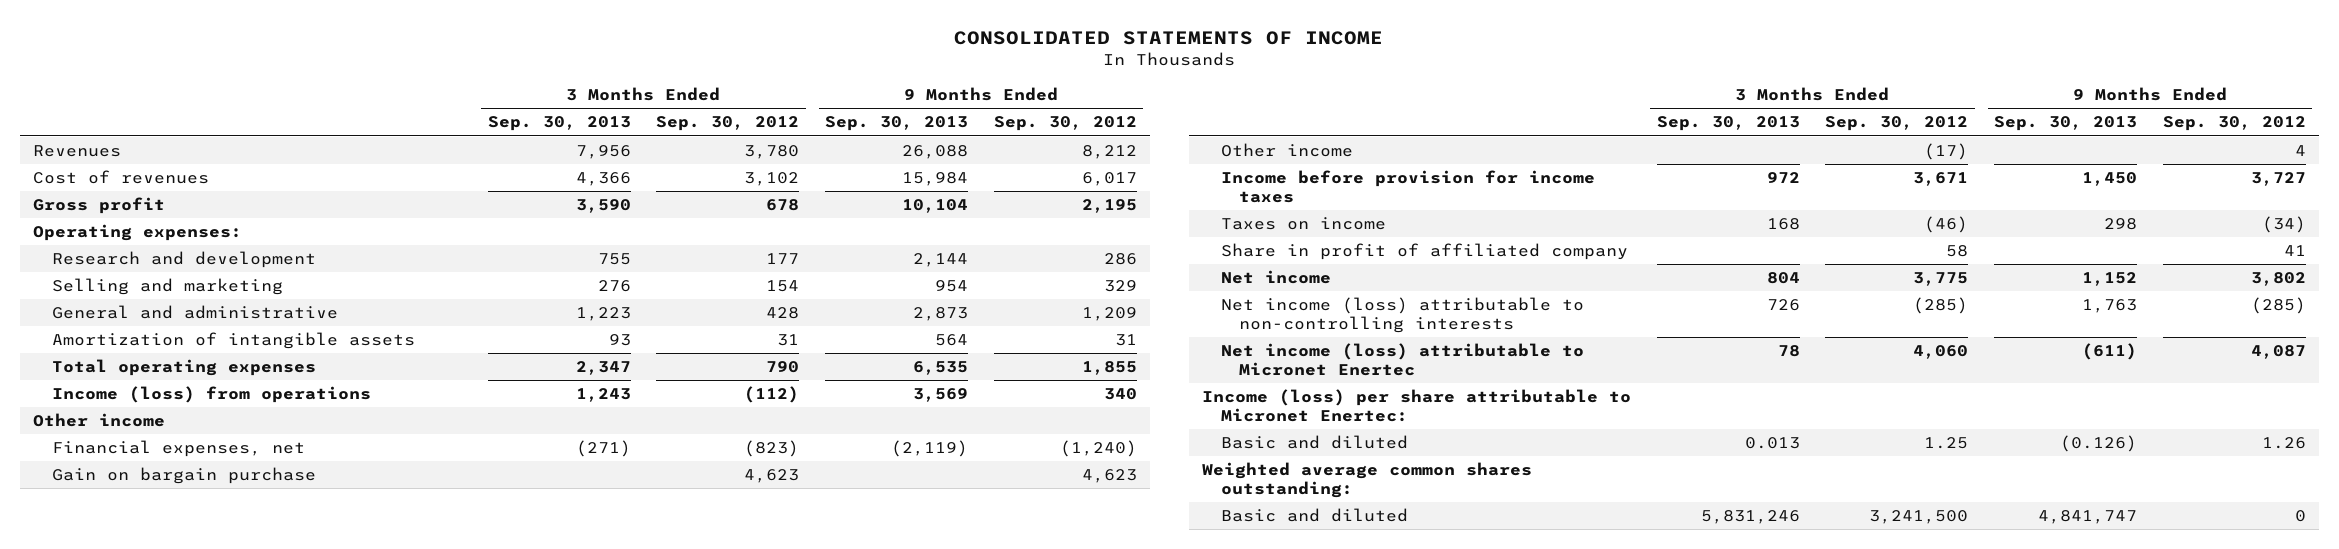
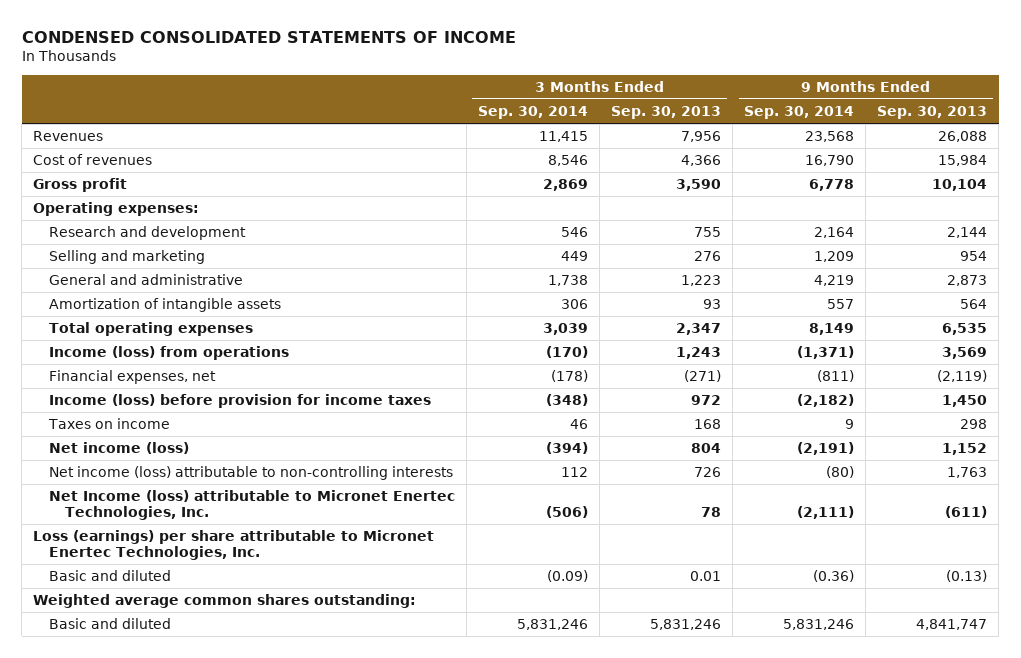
- CONSOLIDATED STATEMENTS OF INCOME
+ CONDENSED CONSOLIDATED STATEMENTS OF INCOME
- | 3 Months Ended Sep. 30, 2013 | 3 Months Ended Sep. 30, 2012 | 9 Months Ended Sep. 30, 2013 | 9 Months Ended Sep. 30, 2012
+ | 3 Months Ended Sep. 30, 2014 | 3 Months Ended Sep. 30, 2013 | 9 Months Ended Sep. 30, 2014 | 9 Months Ended Sep. 30, 2013
- Other income
- Gain on bargain purchase | | 4,623 | | 4,623
- Other income | | (17) | | 4
- Income before provision for income taxes | 972 | 3,671 | 1,450 | 3,727
+ Income (loss) before provision for income taxes | (348) | 972 | (2,182) | 1,450
- Share in profit of affiliated company | | 58 | | 41
- Net income | 804 | 3,775 | 1,152 | 3,802
+ Net income (loss) | (394) | 804 | (2,191) | 1,152
- Net income (loss) attributable to Micronet Enertec | 78 | 4,060 | (611) | 4,087
- Income (loss) per share attributable to Micronet Enertec:
- Basic and diluted | 0.013 | 1.25 | (0.126) | 1.26
+ Net Income (loss) attributable to Micronet Enertec Technologies, Inc. | (506) | 78 | (2,111) | (611)
+ Loss (earnings) per share attributable to Micronet Enertec Technologies, Inc.
+ Basic and diluted | (0.09) | 0.01 | (0.36) | (0.13)

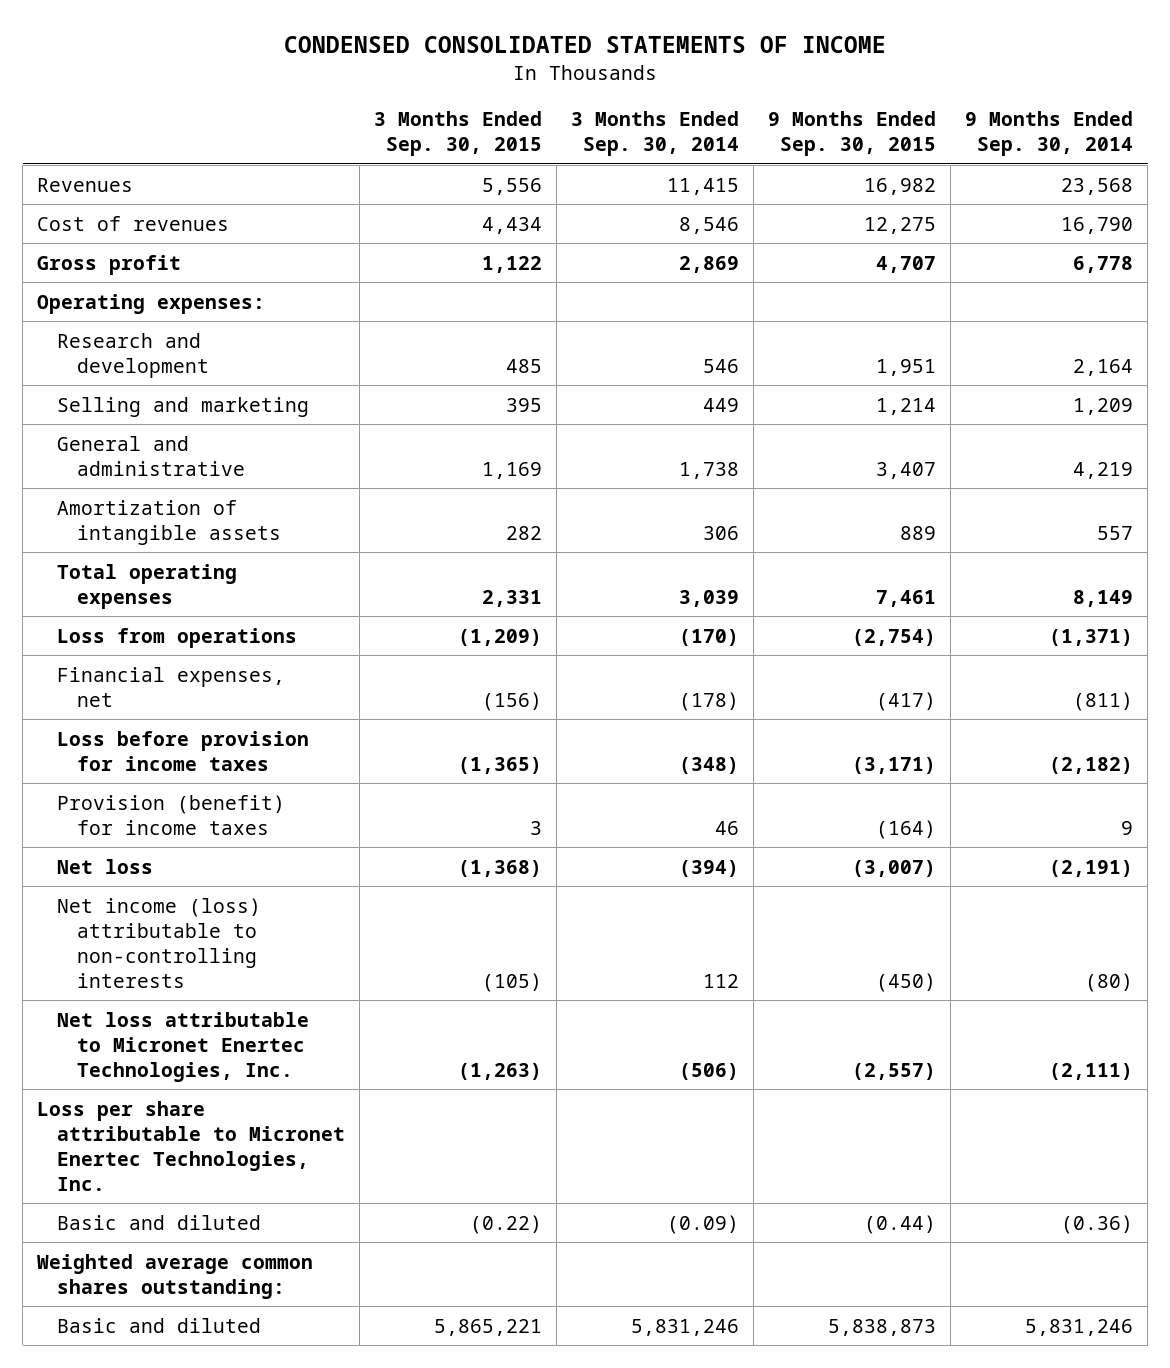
- | 3 Months Ended Sep. 30, 2014 | 3 Months Ended Sep. 30, 2013 | 9 Months Ended Sep. 30, 2014 | 9 Months Ended Sep. 30, 2013
+ | 3 Months Ended Sep. 30, 2015 | 3 Months Ended Sep. 30, 2014 | 9 Months Ended Sep. 30, 2015 | 9 Months Ended Sep. 30, 2014
- Income (loss) from operations | (170) | 1,243 | (1,371) | 3,569
+ Loss from operations | (1,209) | (170) | (2,754) | (1,371)
- Income (loss) before provision for income taxes | (348) | 972 | (2,182) | 1,450
- Taxes on income | 46 | 168 | 9 | 298
- Net income (loss) | (394) | 804 | (2,191) | 1,152
+ Loss before provision for income taxes | (1,365) | (348) | (3,171) | (2,182)
+ Provision (benefit) for income taxes | 3 | 46 | (164) | 9
+ Net loss | (1,368) | (394) | (3,007) | (2,191)
- Net Income (loss) attributable to Micronet Enertec Technologies, Inc. | (506) | 78 | (2,111) | (611)
- Loss (earnings) per share attributable to Micronet Enertec Technologies, Inc.
+ Net loss attributable to Micronet Enertec Technologies, Inc. | (1,263) | (506) | (2,557) | (2,111)
+ Loss per share attributable to Micronet Enertec Technologies, Inc.

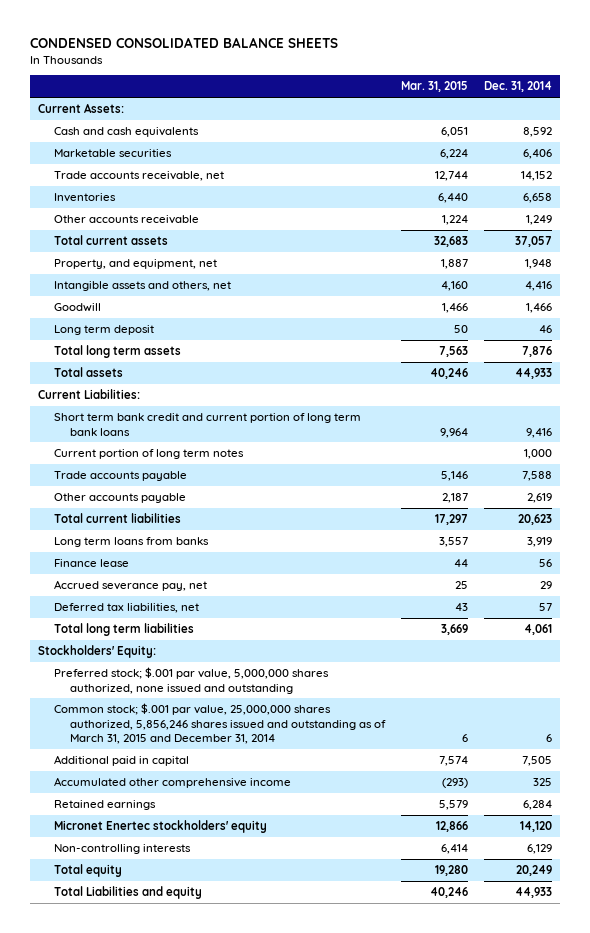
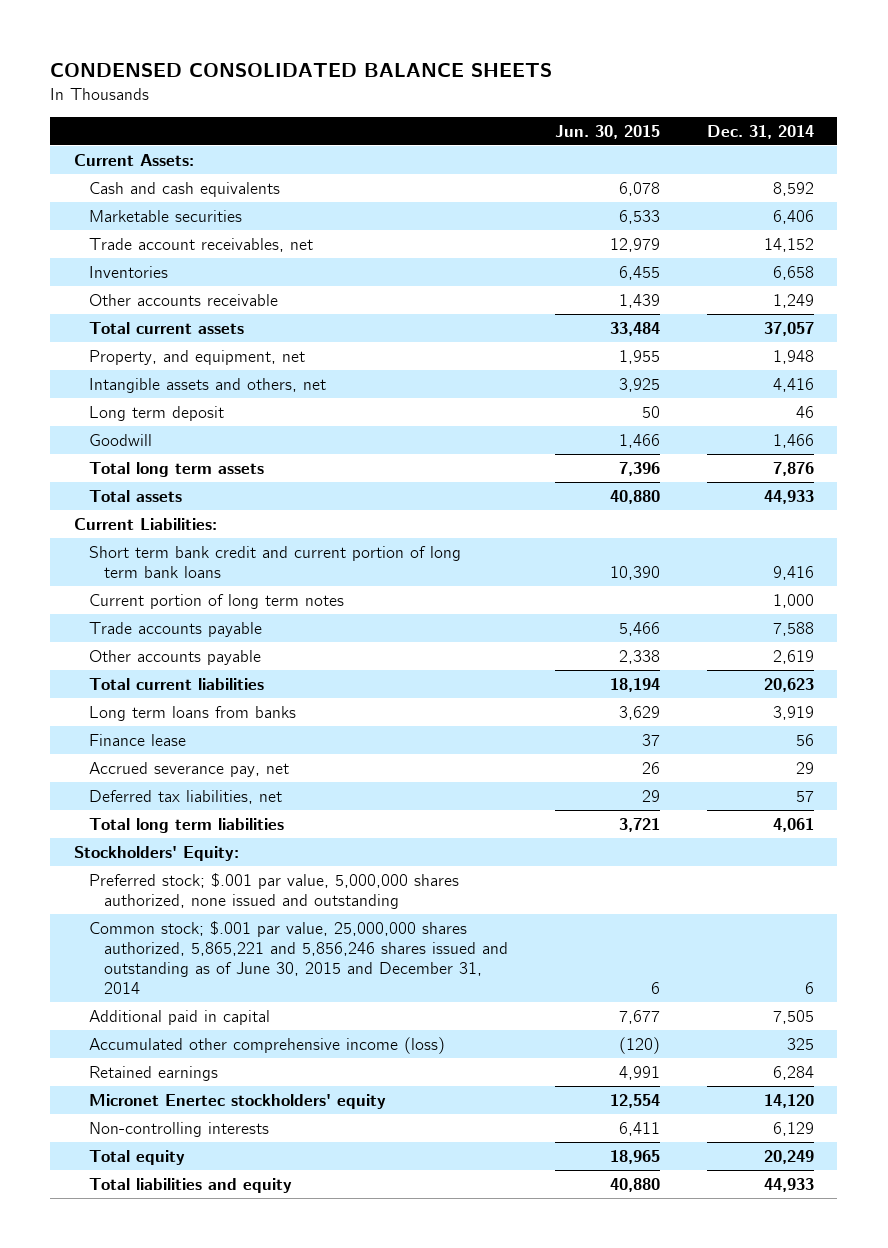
- | Mar. 31, 2015 | Dec. 31, 2014
+ | Jun. 30, 2015 | Dec. 31, 2014
- Trade accounts receivable, net | 12,744 | 14,152
+ Trade account receivables, net | 12,979 | 14,152
moved down: Goodwill | 1,466 | 1,466
- Common stock; $.001 par value, 25,000,000 shares authorized, 5,856,246 shares issued and outstanding as of March 31, 2015 and December 31, 2014 | 6 | 6
+ Common stock; $.001 par value, 25,000,000 shares authorized, 5,865,221 and 5,856,246 shares issued and outstanding as of June 30, 2015 and December 31, 2014 | 6 | 6
- Accumulated other comprehensive income | (293) | 325
+ Accumulated other comprehensive income (loss) | (120) | 325
- Total Liabilities and equity | 40,246 | 44,933
+ Total liabilities and equity | 40,880 | 44,933

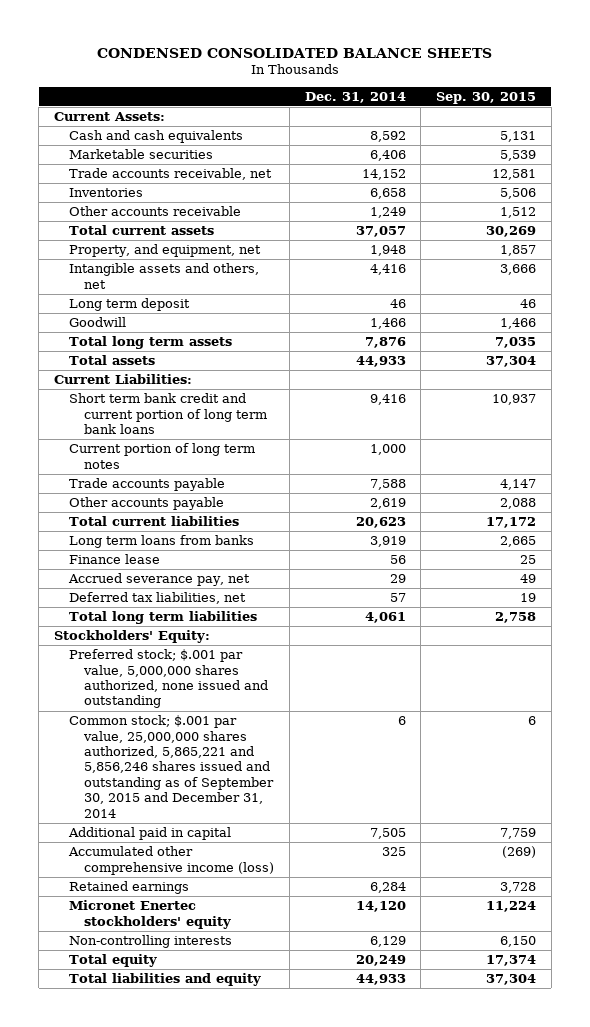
- | Jun. 30, 2015 | Dec. 31, 2014
+ | Dec. 31, 2014 | Sep. 30, 2015
- Trade account receivables, net | 12,979 | 14,152
+ Trade accounts receivable, net | 14,152 | 12,581
- Common stock; $.001 par value, 25,000,000 shares authorized, 5,865,221 and 5,856,246 shares issued and outstanding as of June 30, 2015 and December 31, 2014 | 6 | 6
+ Common stock; $.001 par value, 25,000,000 shares authorized, 5,865,221 and 5,856,246 shares issued and outstanding as of September 30, 2015 and December 31, 2014 | 6 | 6

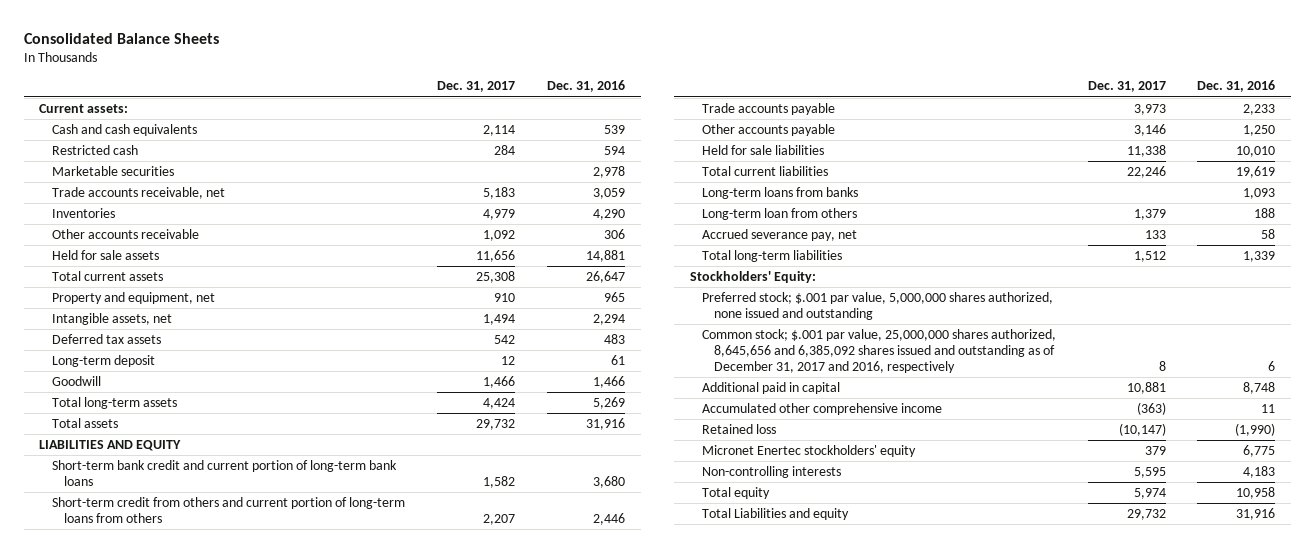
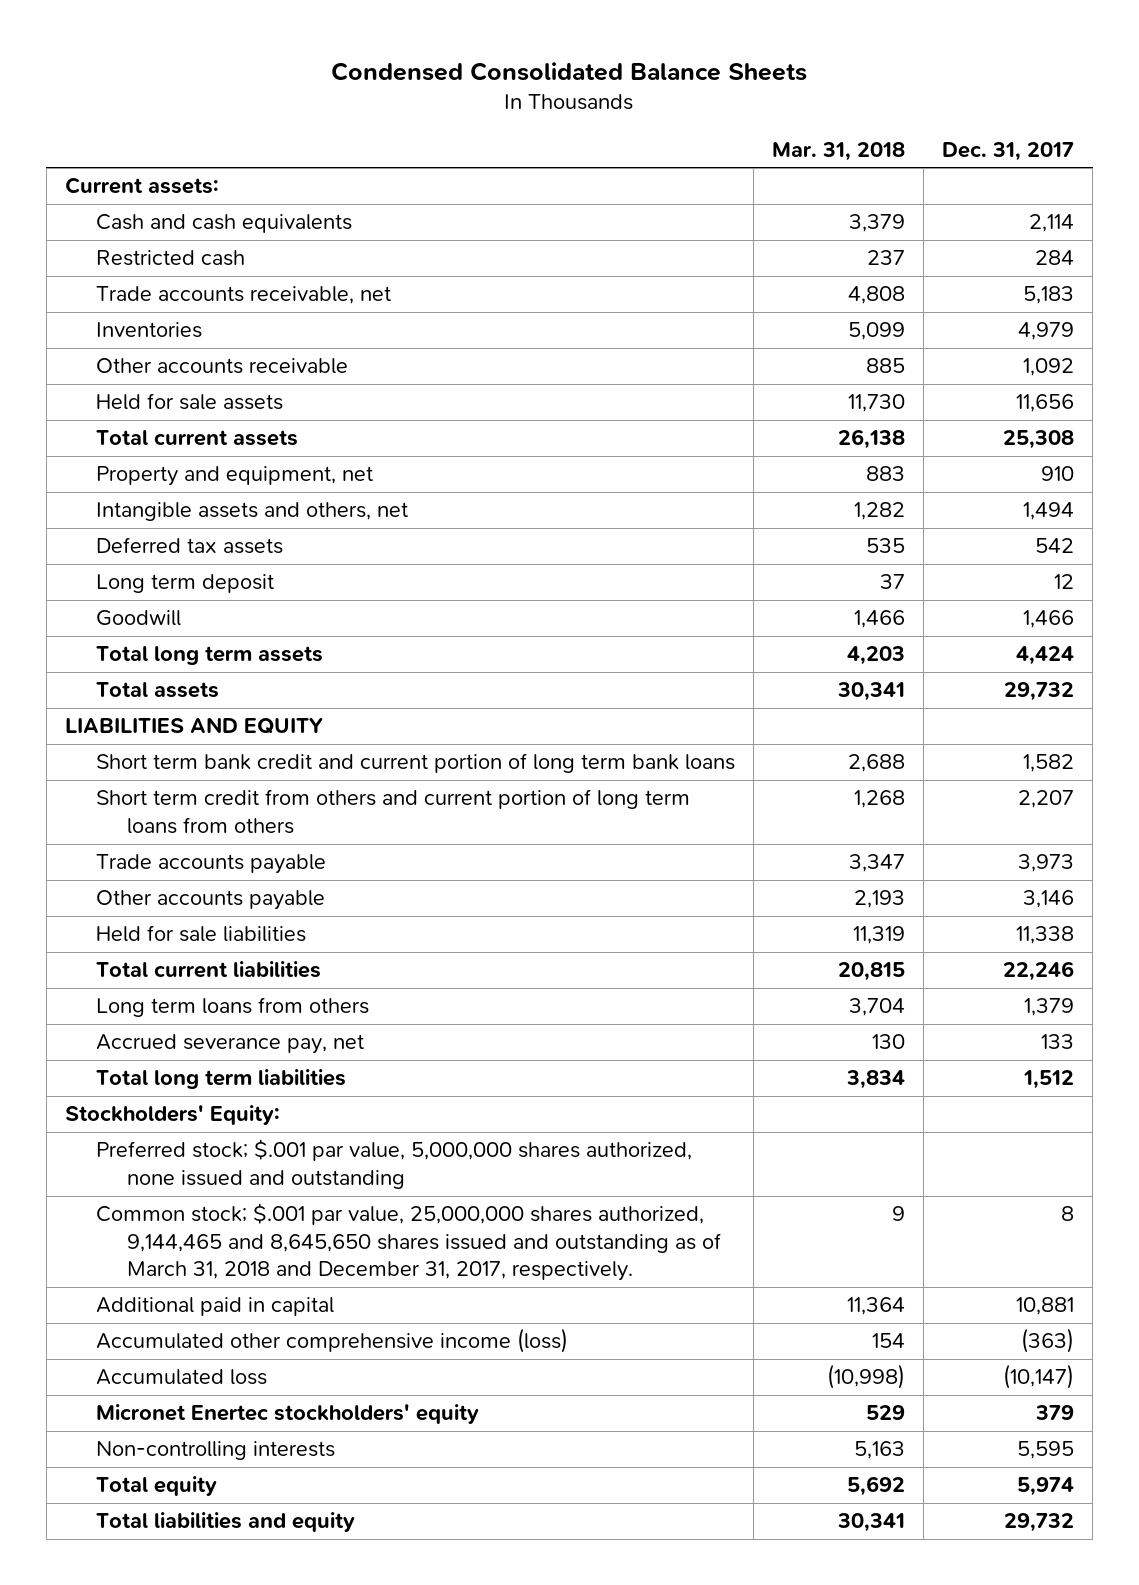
- Consolidated Balance Sheets
+ Condensed Consolidated Balance Sheets
- | Dec. 31, 2017 | Dec. 31, 2016
+ | Mar. 31, 2018 | Dec. 31, 2017
- Marketable securities | | 2,978
- Intangible assets, net | 1,494 | 2,294
+ Intangible assets and others, net | 1,282 | 1,494
- Long-term deposit | 12 | 61
+ Long term deposit | 37 | 12
- Total long-term assets | 4,424 | 5,269
+ Total long term assets | 4,203 | 4,424
- Short-term bank credit and current portion of long-term bank loans | 1,582 | 3,680
- Short-term credit from others and current portion of long-term loans from others | 2,207 | 2,446
+ Short term bank credit and current portion of long term bank loans | 2,688 | 1,582
+ Short term credit from others and current portion of long term loans from others | 1,268 | 2,207
- Long-term loans from banks | | 1,093
- Long-term loan from others | 1,379 | 188
+ Long term loans from others | 3,704 | 1,379
- Total long-term liabilities | 1,512 | 1,339
+ Total long term liabilities | 3,834 | 1,512
- Common stock; $.001 par value, 25,000,000 shares authorized, 8,645,656 and 6,385,092 shares issued and outstanding as of December 31, 2017 and 2016, respectively | 8 | 6
+ Common stock; $.001 par value, 25,000,000 shares authorized, 9,144,465 and 8,645,650 shares issued and outstanding as of March 31, 2018 and December 31, 2017, respectively. | 9 | 8
- Accumulated other comprehensive income | (363) | 11
- Retained loss | (10,147) | (1,990)
+ Accumulated other comprehensive income (loss) | 154 | (363)
+ Accumulated loss | (10,998) | (10,147)
- Total Liabilities and equity | 29,732 | 31,916
+ Total liabilities and equity | 30,341 | 29,732

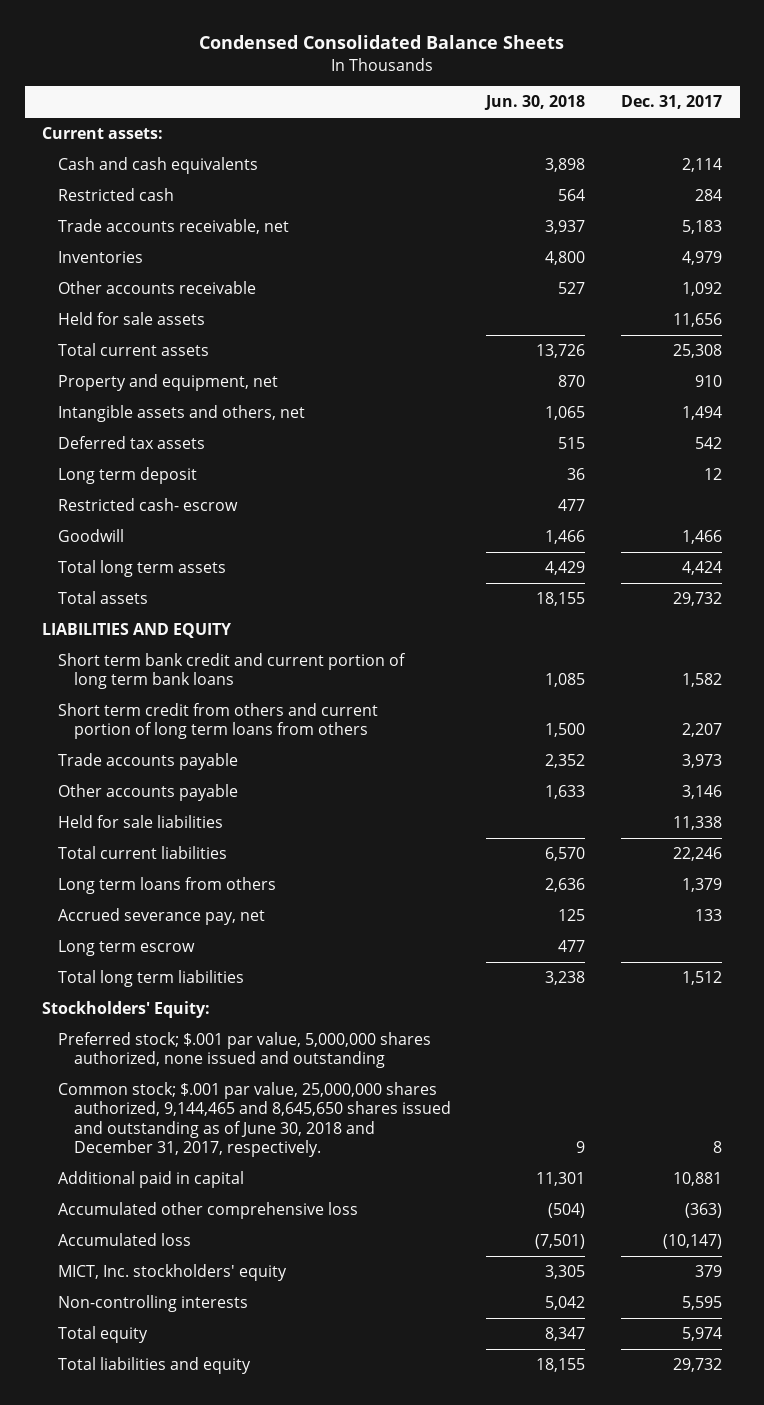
- | Mar. 31, 2018 | Dec. 31, 2017
+ | Jun. 30, 2018 | Dec. 31, 2017
+ Restricted cash- escrow | 477 |
+ Long term escrow | 477 |
- Common stock; $.001 par value, 25,000,000 shares authorized, 9,144,465 and 8,645,650 shares issued and outstanding as of March 31, 2018 and December 31, 2017, respectively. | 9 | 8
+ Common stock; $.001 par value, 25,000,000 shares authorized, 9,144,465 and 8,645,650 shares issued and outstanding as of June 30, 2018 and December 31, 2017, respectively. | 9 | 8
- Accumulated other comprehensive income (loss) | 154 | (363)
+ Accumulated other comprehensive loss | (504) | (363)
- Micronet Enertec stockholders' equity | 529 | 379
+ MICT, Inc. stockholders' equity | 3,305 | 379

